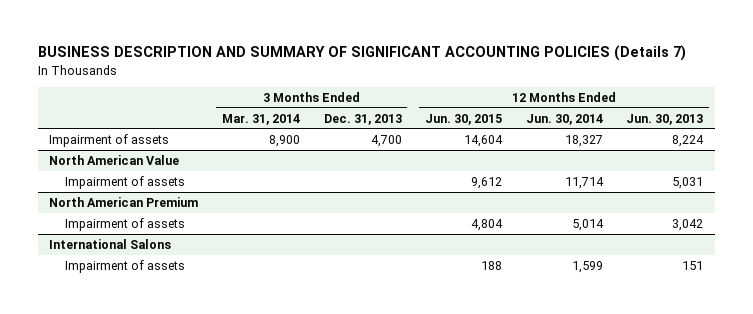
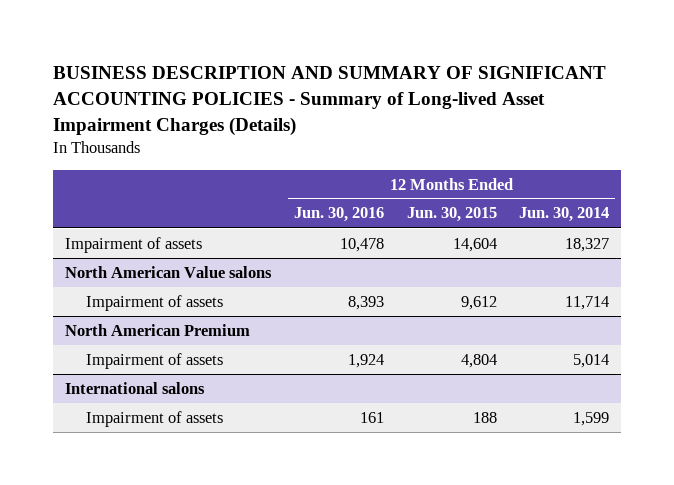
- BUSINESS DESCRIPTION AND SUMMARY OF SIGNIFICANT ACCOUNTING POLICIES (Details 7)
+ BUSINESS DESCRIPTION AND SUMMARY OF SIGNIFICANT ACCOUNTING POLICIES - Summary of Long-lived Asset Impairment Charges (Details)
- | 3 Months Ended Mar. 31, 2014 | 3 Months Ended Dec. 31, 2013 | 12 Months Ended Jun. 30, 2015 | 12 Months Ended Jun. 30, 2014 | 12 Months Ended Jun. 30, 2013
+ | 12 Months Ended Jun. 30, 2016 | 12 Months Ended Jun. 30, 2015 | 12 Months Ended Jun. 30, 2014
- North American Value
+ North American Value salons
- International Salons
+ International salons

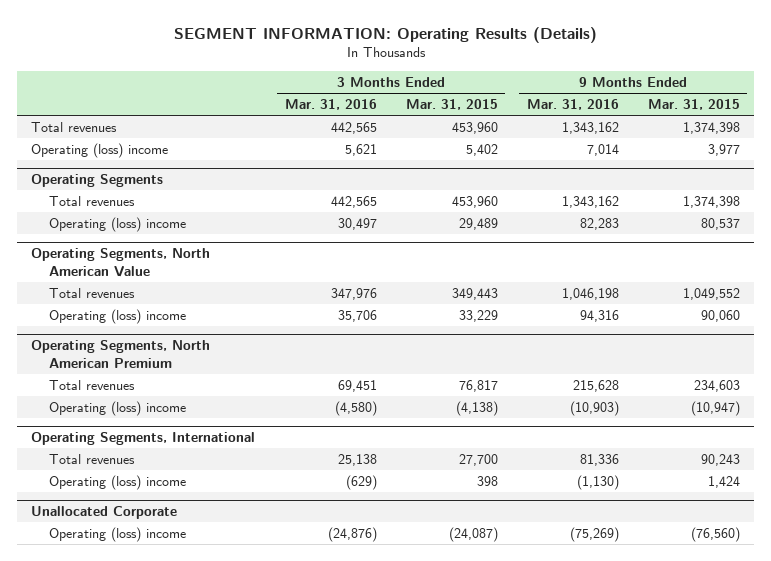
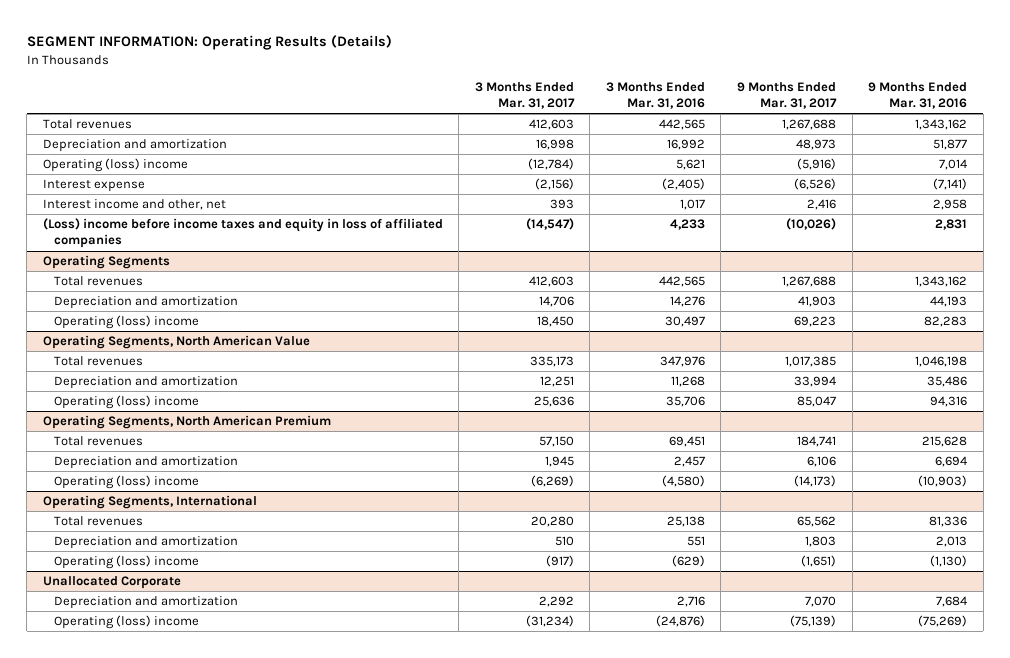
- | 3 Months Ended Mar. 31, 2016 | 3 Months Ended Mar. 31, 2015 | 9 Months Ended Mar. 31, 2016 | 9 Months Ended Mar. 31, 2015
+ | 3 Months Ended Mar. 31, 2017 | 3 Months Ended Mar. 31, 2016 | 9 Months Ended Mar. 31, 2017 | 9 Months Ended Mar. 31, 2016
+ Depreciation and amortization | 16,998 | 16,992 | 48,973 | 51,877
+ Interest expense | (2,156) | (2,405) | (6,526) | (7,141)
+ Interest income and other, net | 393 | 1,017 | 2,416 | 2,958
+ (Loss) income before income taxes and equity in loss of affiliated companies | (14,547) | 4,233 | (10,026) | 2,831
@ Operating Segments
+ Depreciation and amortization | 14,706 | 14,276 | 41,903 | 44,193
@ Operating Segments, North American Value
+ Depreciation and amortization | 12,251 | 11,268 | 33,994 | 35,486
@ Operating Segments, North American Premium
+ Depreciation and amortization | 1,945 | 2,457 | 6,106 | 6,694
@ Operating Segments, International
+ Depreciation and amortization | 510 | 551 | 1,803 | 2,013
@ Unallocated Corporate
+ Depreciation and amortization | 2,292 | 2,716 | 7,070 | 7,684

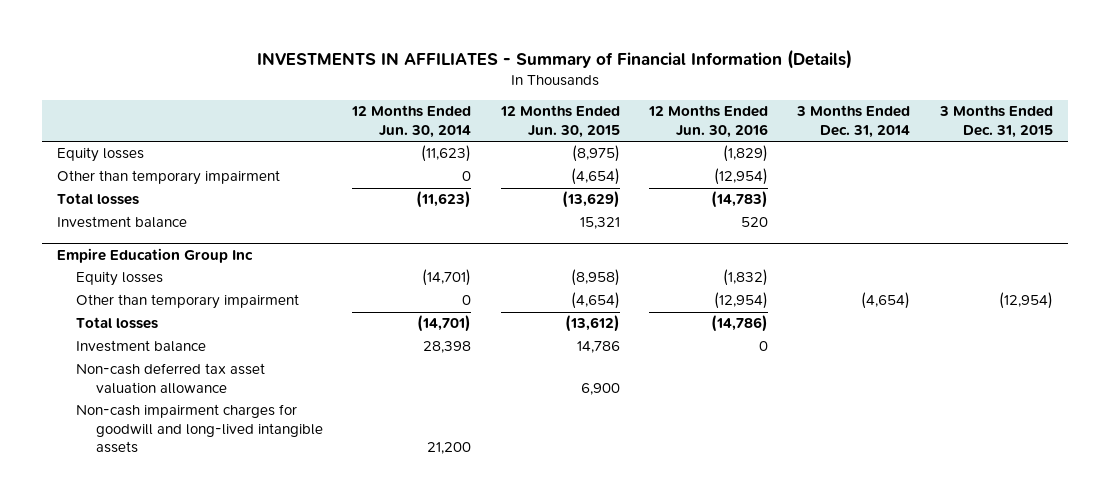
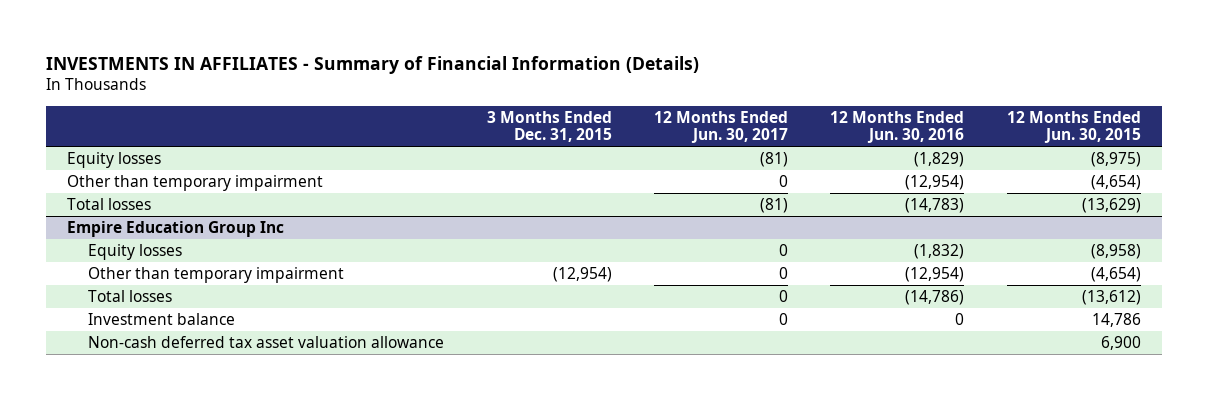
- | 12 Months Ended Jun. 30, 2014 | 12 Months Ended Jun. 30, 2015 | 12 Months Ended Jun. 30, 2016 | 3 Months Ended Dec. 31, 2014 | 3 Months Ended Dec. 31, 2015
+ | 3 Months Ended Dec. 31, 2015 | 12 Months Ended Jun. 30, 2017 | 12 Months Ended Jun. 30, 2016 | 12 Months Ended Jun. 30, 2015
- Investment balance | | 15,321 | 520 | |
@ Empire Education Group Inc
- Non-cash impairment charges for goodwill and long-lived intangible assets | 21,200 | | | |

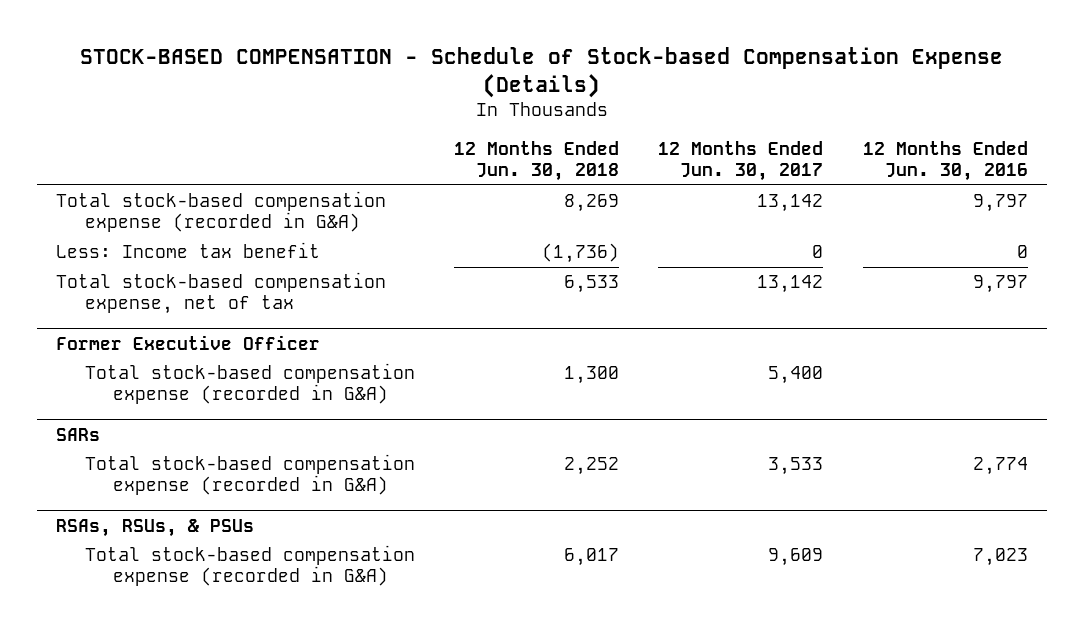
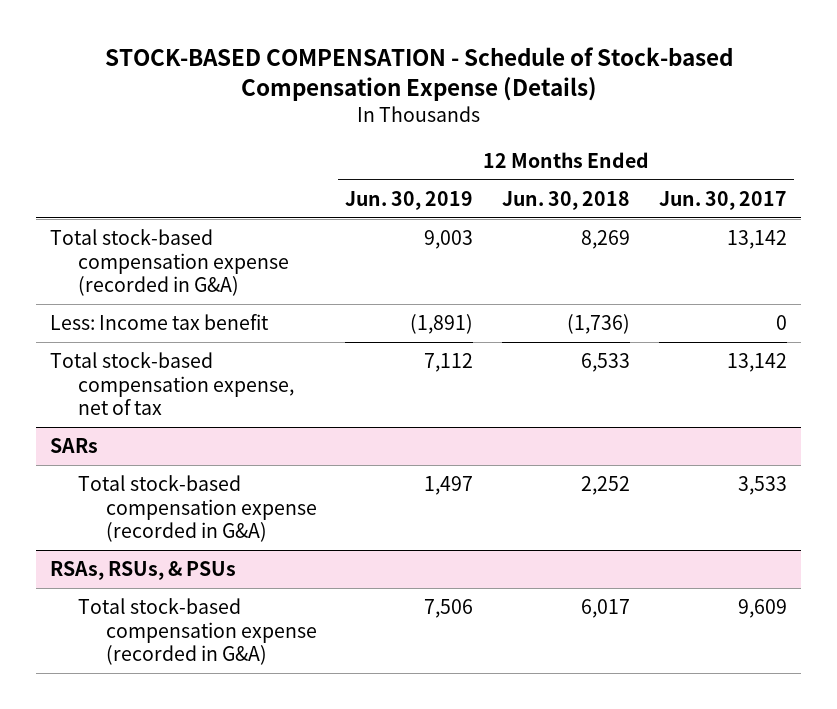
- | 12 Months Ended Jun. 30, 2018 | 12 Months Ended Jun. 30, 2017 | 12 Months Ended Jun. 30, 2016
+ | 12 Months Ended Jun. 30, 2019 | 12 Months Ended Jun. 30, 2018 | 12 Months Ended Jun. 30, 2017
- Former Executive Officer
- Total stock-based compensation expense (recorded in G&A) | 1,300 | 5,400 |

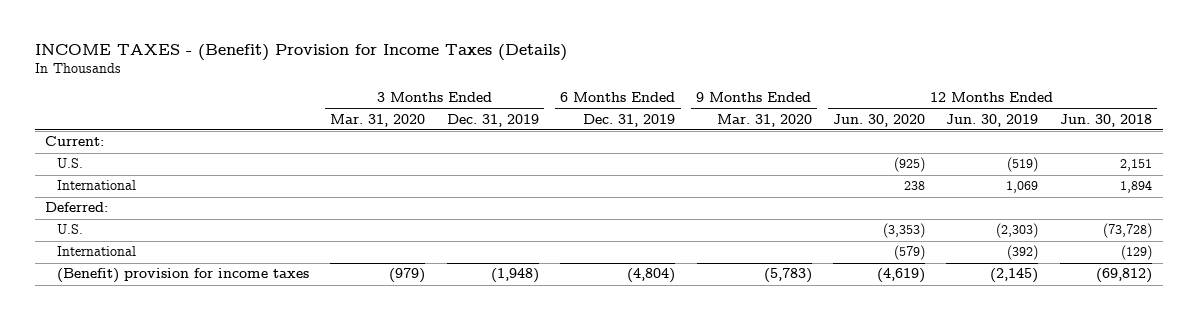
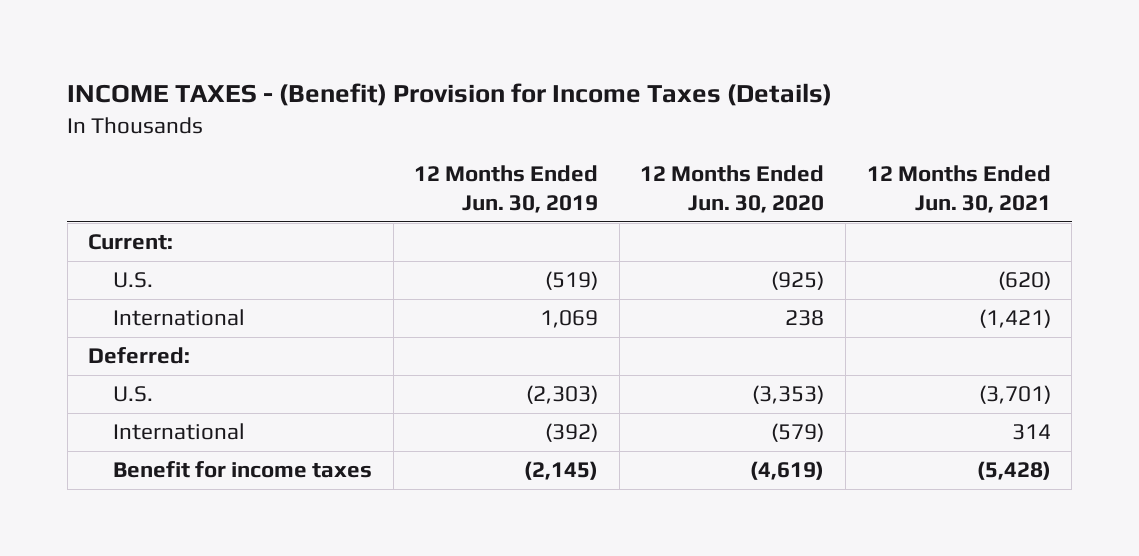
- | 3 Months Ended Mar. 31, 2020 | 3 Months Ended Dec. 31, 2019 | 6 Months Ended Dec. 31, 2019 | 9 Months Ended Mar. 31, 2020 | 12 Months Ended Jun. 30, 2020 | 12 Months Ended Jun. 30, 2019 | 12 Months Ended Jun. 30, 2018
+ | 12 Months Ended Jun. 30, 2019 | 12 Months Ended Jun. 30, 2020 | 12 Months Ended Jun. 30, 2021
- (Benefit) provision for income taxes | (979) | (1,948) | (4,804) | (5,783) | (4,619) | (2,145) | (69,812)
+ Benefit for income taxes | (2,145) | (4,619) | (5,428)

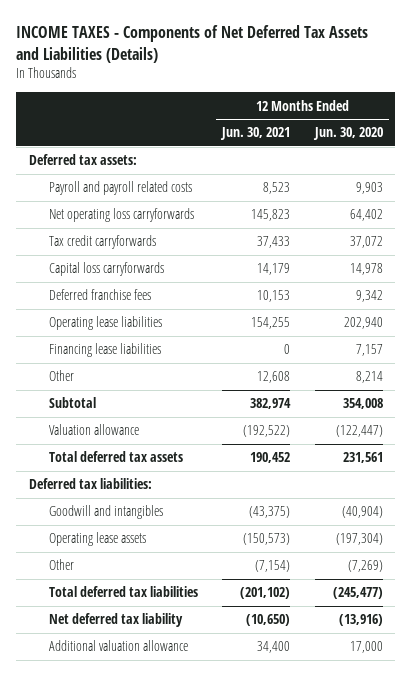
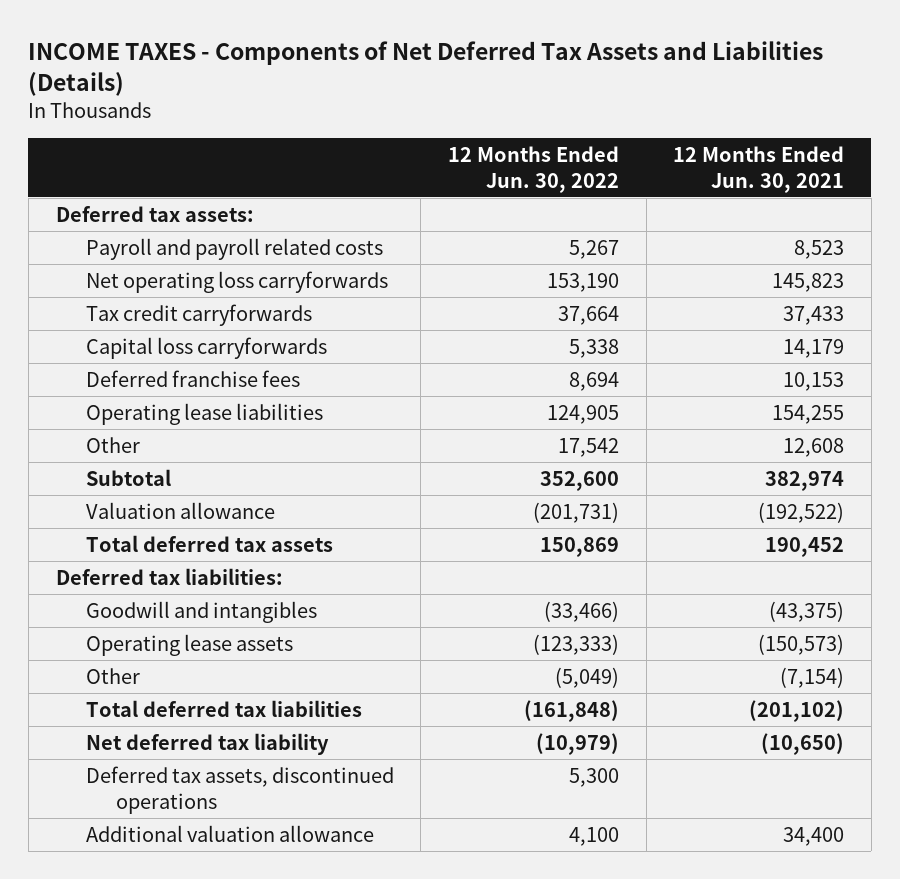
- | 12 Months Ended Jun. 30, 2021 | 12 Months Ended Jun. 30, 2020
+ | 12 Months Ended Jun. 30, 2022 | 12 Months Ended Jun. 30, 2021
- Financing lease liabilities | 0 | 7,157
+ Deferred tax assets, discontinued operations | 5,300 |

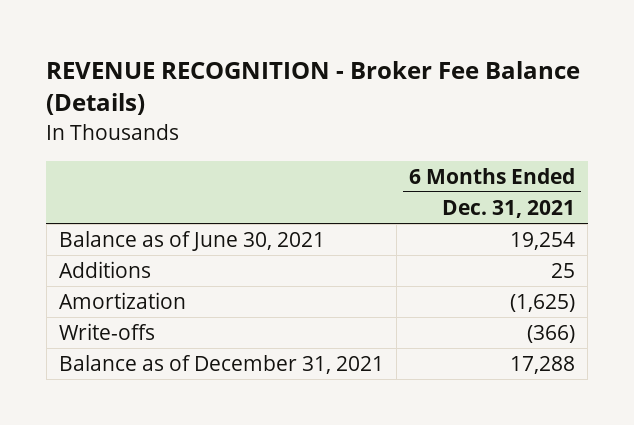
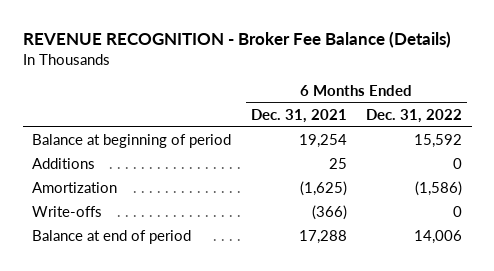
- | 6 Months Ended Dec. 31, 2021
+ | 6 Months Ended Dec. 31, 2021 | 6 Months Ended Dec. 31, 2022
- Balance as of June 30, 2021 | 19,254
+ Balance at beginning of period | 19,254 | 15,592
- Balance as of December 31, 2021 | 17,288
+ Balance at end of period | 17,288 | 14,006

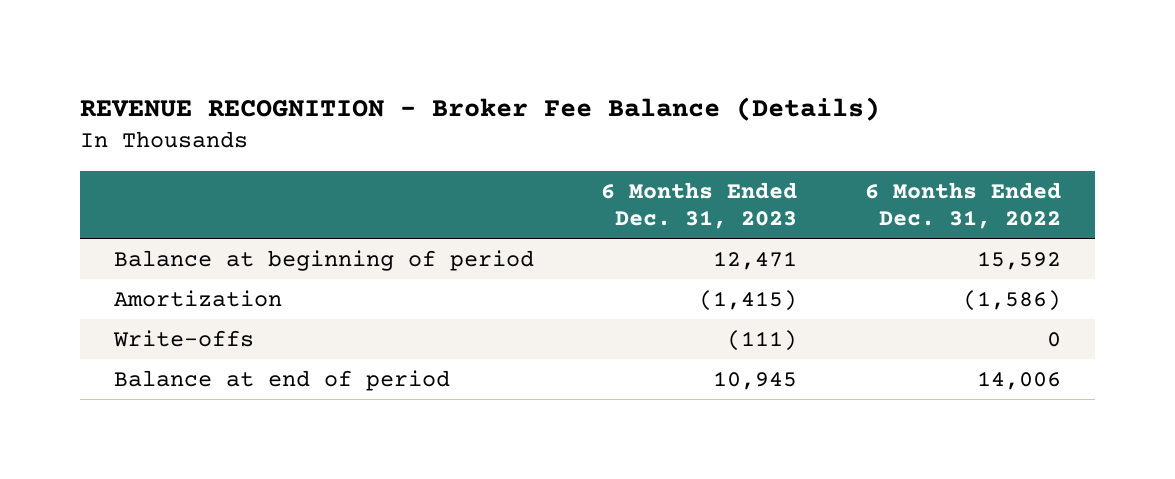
- | 6 Months Ended Dec. 31, 2021 | 6 Months Ended Dec. 31, 2022
+ | 6 Months Ended Dec. 31, 2023 | 6 Months Ended Dec. 31, 2022
- Additions | 25 | 0

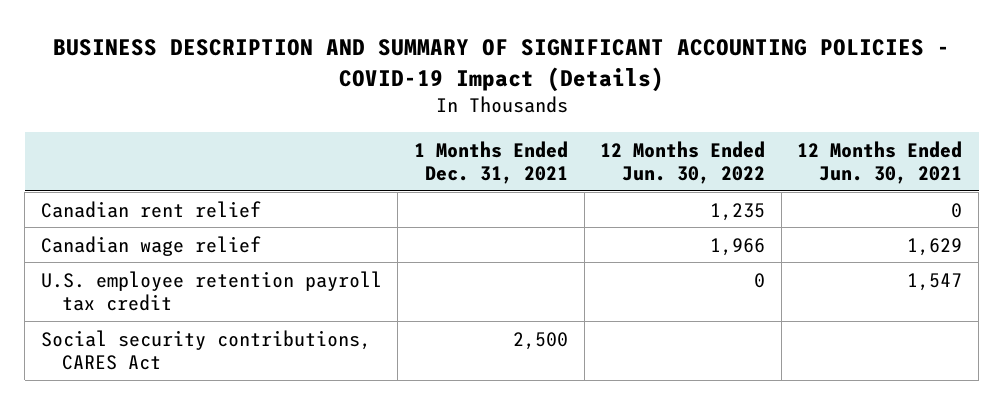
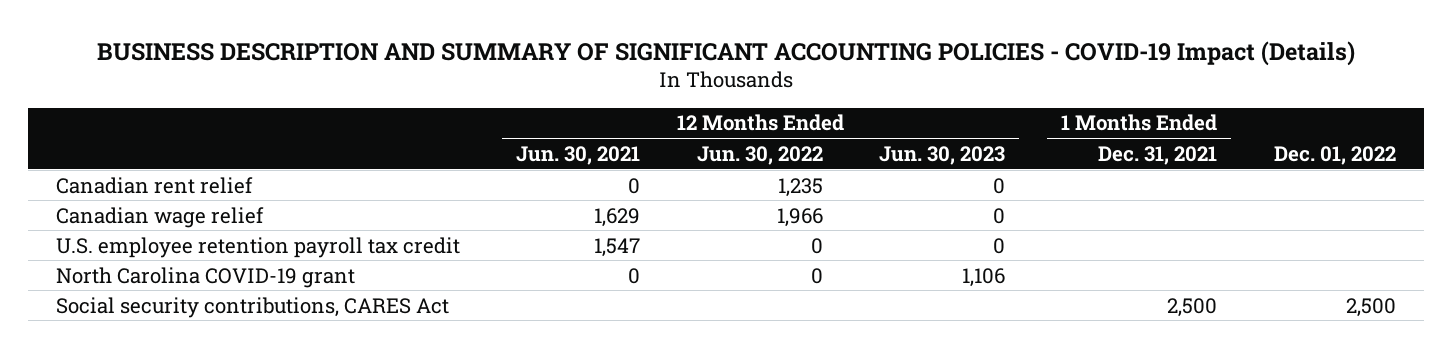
- | 1 Months Ended Dec. 31, 2021 | 12 Months Ended Jun. 30, 2022 | 12 Months Ended Jun. 30, 2021
+ | 12 Months Ended Jun. 30, 2021 | 12 Months Ended Jun. 30, 2022 | 12 Months Ended Jun. 30, 2023 | 1 Months Ended Dec. 31, 2021 | Dec. 01, 2022
+ North Carolina COVID-19 grant | 0 | 0 | 1,106 | |

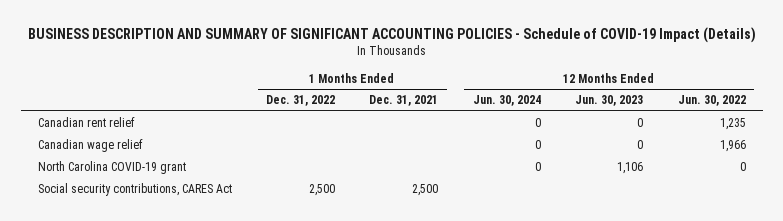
- BUSINESS DESCRIPTION AND SUMMARY OF SIGNIFICANT ACCOUNTING POLICIES - COVID-19 Impact (Details)
+ BUSINESS DESCRIPTION AND SUMMARY OF SIGNIFICANT ACCOUNTING POLICIES - Schedule of COVID-19 Impact (Details)
- | 12 Months Ended Jun. 30, 2021 | 12 Months Ended Jun. 30, 2022 | 12 Months Ended Jun. 30, 2023 | 1 Months Ended Dec. 31, 2021 | Dec. 01, 2022
+ | 1 Months Ended Dec. 31, 2022 | 1 Months Ended Dec. 31, 2021 | 12 Months Ended Jun. 30, 2024 | 12 Months Ended Jun. 30, 2023 | 12 Months Ended Jun. 30, 2022
- U.S. employee retention payroll tax credit | 1,547 | 0 | 0 | |

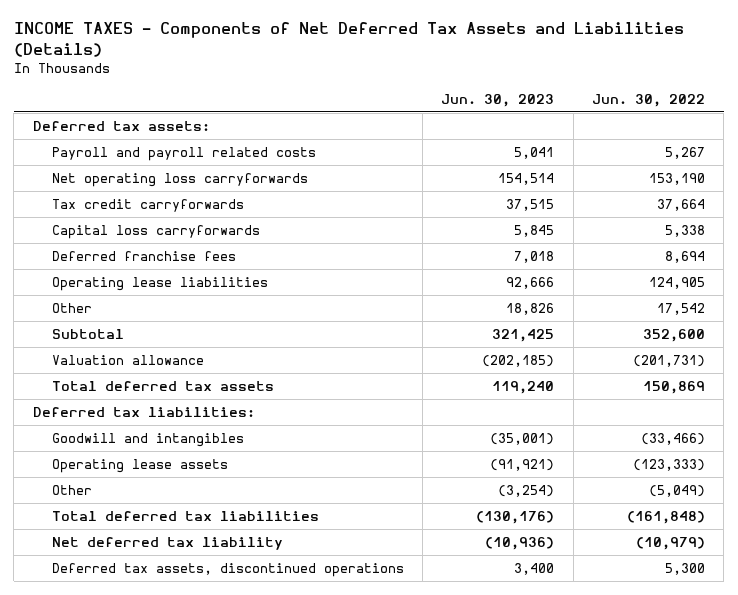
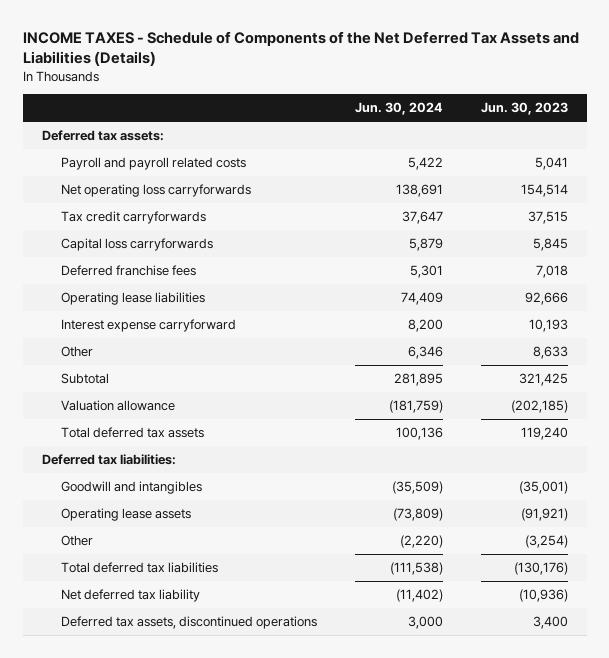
- INCOME TAXES - Components of Net Deferred Tax Assets and Liabilities (Details)
+ INCOME TAXES - Schedule of Components of the Net Deferred Tax Assets and Liabilities (Details)
- | Jun. 30, 2023 | Jun. 30, 2022
+ | Jun. 30, 2024 | Jun. 30, 2023
- Other | 18,826 | 17,542
+ Interest expense carryforward | 8,200 | 10,193
+ Other | 6,346 | 8,633

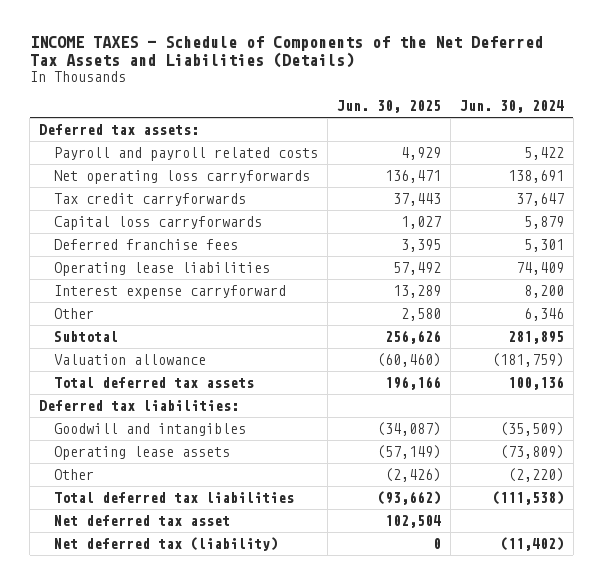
- | Jun. 30, 2024 | Jun. 30, 2023
+ | Jun. 30, 2025 | Jun. 30, 2024
- Net deferred tax liability | (11,402) | (10,936)
- Deferred tax assets, discontinued operations | 3,000 | 3,400
+ Net deferred tax asset | 102,504 |
+ Net deferred tax (liability) | 0 | (11,402)

